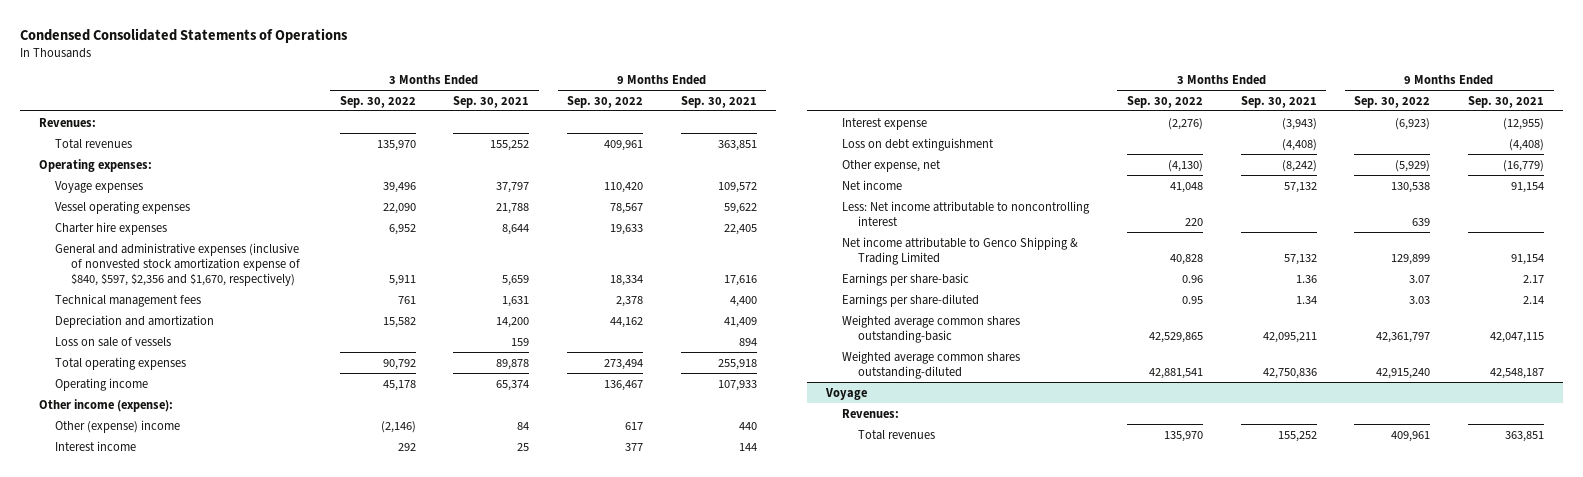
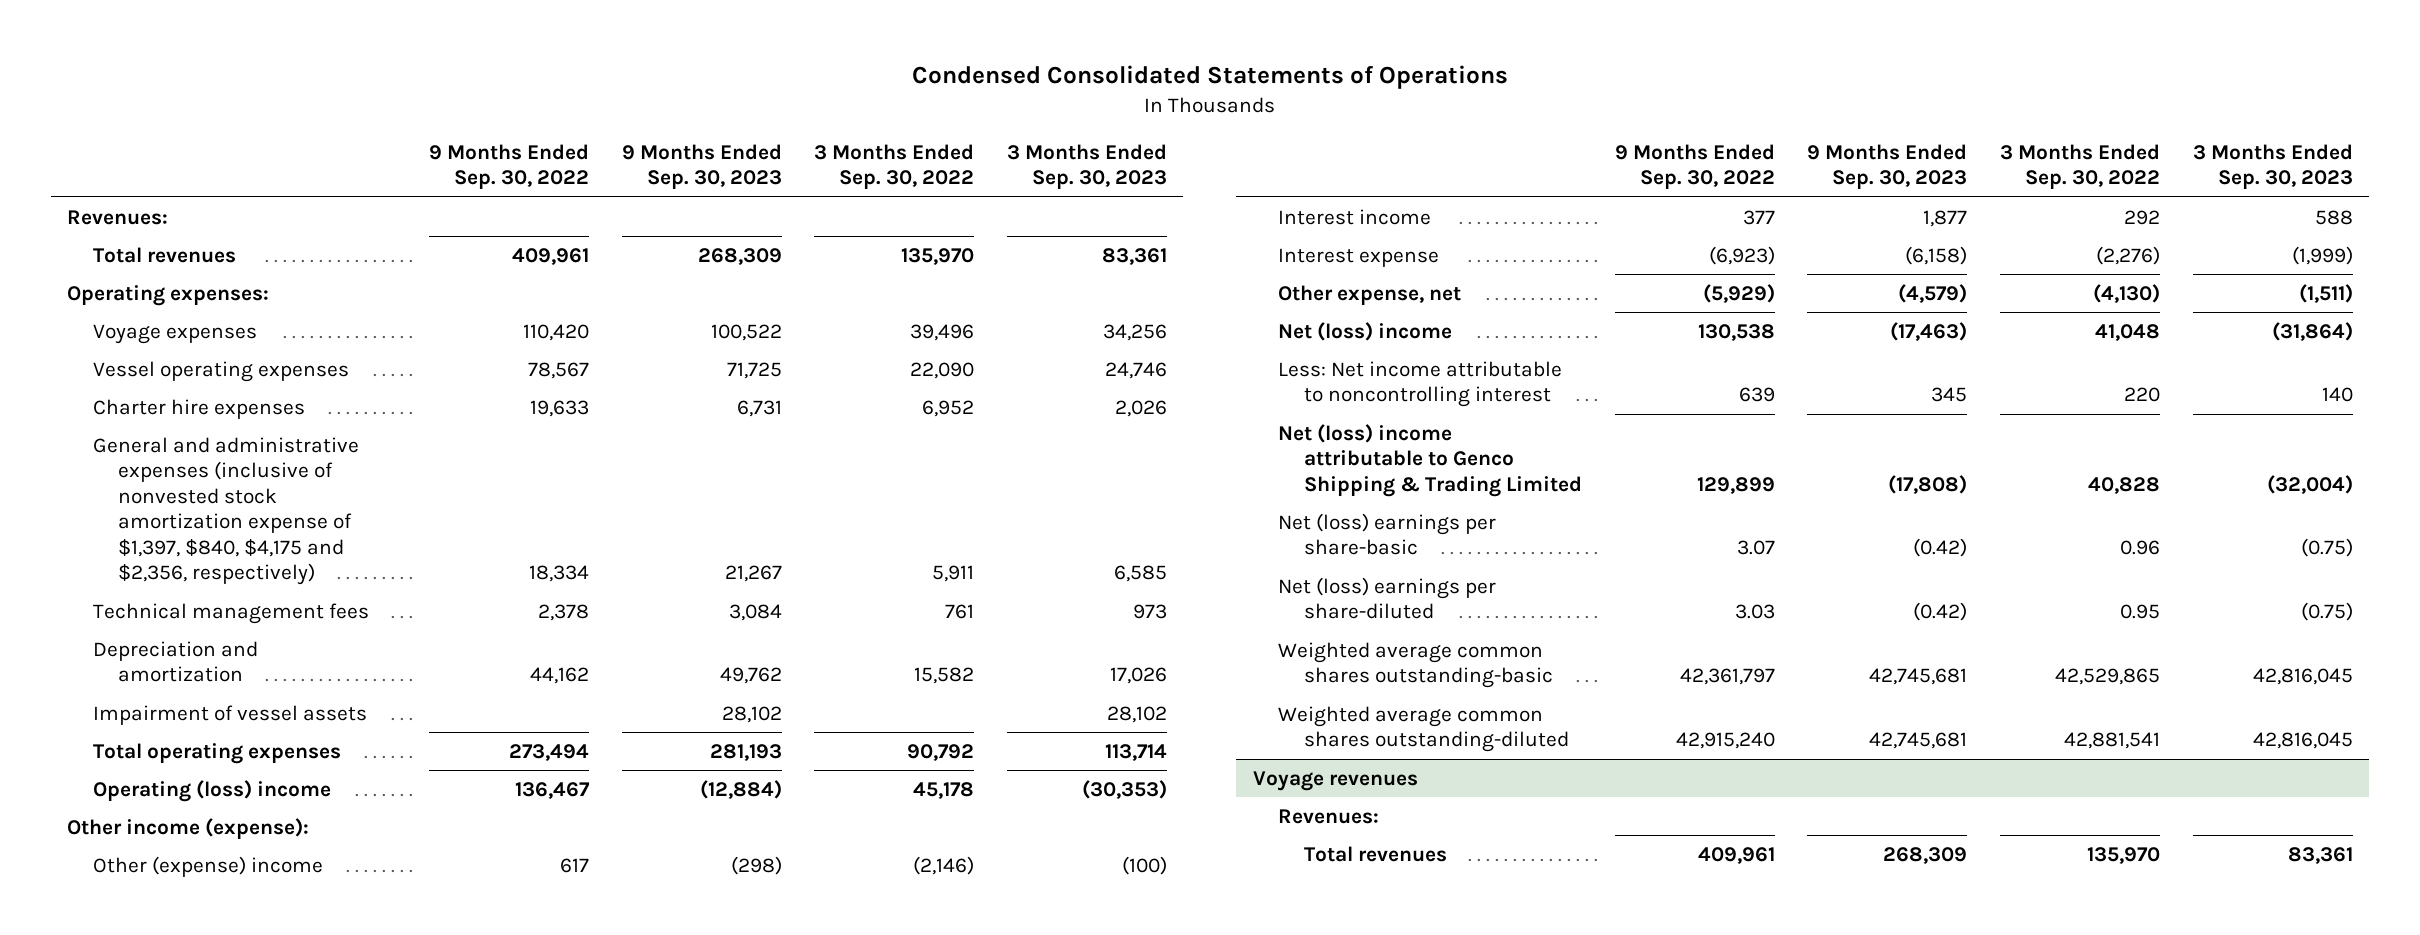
- | 3 Months Ended Sep. 30, 2022 | 3 Months Ended Sep. 30, 2021 | 9 Months Ended Sep. 30, 2022 | 9 Months Ended Sep. 30, 2021
+ | 9 Months Ended Sep. 30, 2022 | 9 Months Ended Sep. 30, 2023 | 3 Months Ended Sep. 30, 2022 | 3 Months Ended Sep. 30, 2023
- General and administrative expenses (inclusive of nonvested stock amortization expense of $840, $597, $2,356 and $1,670, respectively) | 5,911 | 5,659 | 18,334 | 17,616
+ General and administrative expenses (inclusive of nonvested stock amortization expense of $1,397, $840, $4,175 and $2,356, respectively) | 18,334 | 21,267 | 5,911 | 6,585
- Loss on sale of vessels | | 159 | | 894
+ Impairment of vessel assets | | 28,102 | | 28,102
- Operating income | 45,178 | 65,374 | 136,467 | 107,933
+ Operating (loss) income | 136,467 | (12,884) | 45,178 | (30,353)
- Loss on debt extinguishment | | (4,408) | | (4,408)
- Net income | 41,048 | 57,132 | 130,538 | 91,154
+ Net (loss) income | 130,538 | (17,463) | 41,048 | (31,864)
- Net income attributable to Genco Shipping & Trading Limited | 40,828 | 57,132 | 129,899 | 91,154
- Earnings per share-basic | 0.96 | 1.36 | 3.07 | 2.17
- Earnings per share-diluted | 0.95 | 1.34 | 3.03 | 2.14
+ Net (loss) income attributable to Genco Shipping & Trading Limited | 129,899 | (17,808) | 40,828 | (32,004)
+ Net (loss) earnings per share-basic | 3.07 | (0.42) | 0.96 | (0.75)
+ Net (loss) earnings per share-diluted | 3.03 | (0.42) | 0.95 | (0.75)
- Voyage
+ Voyage revenues

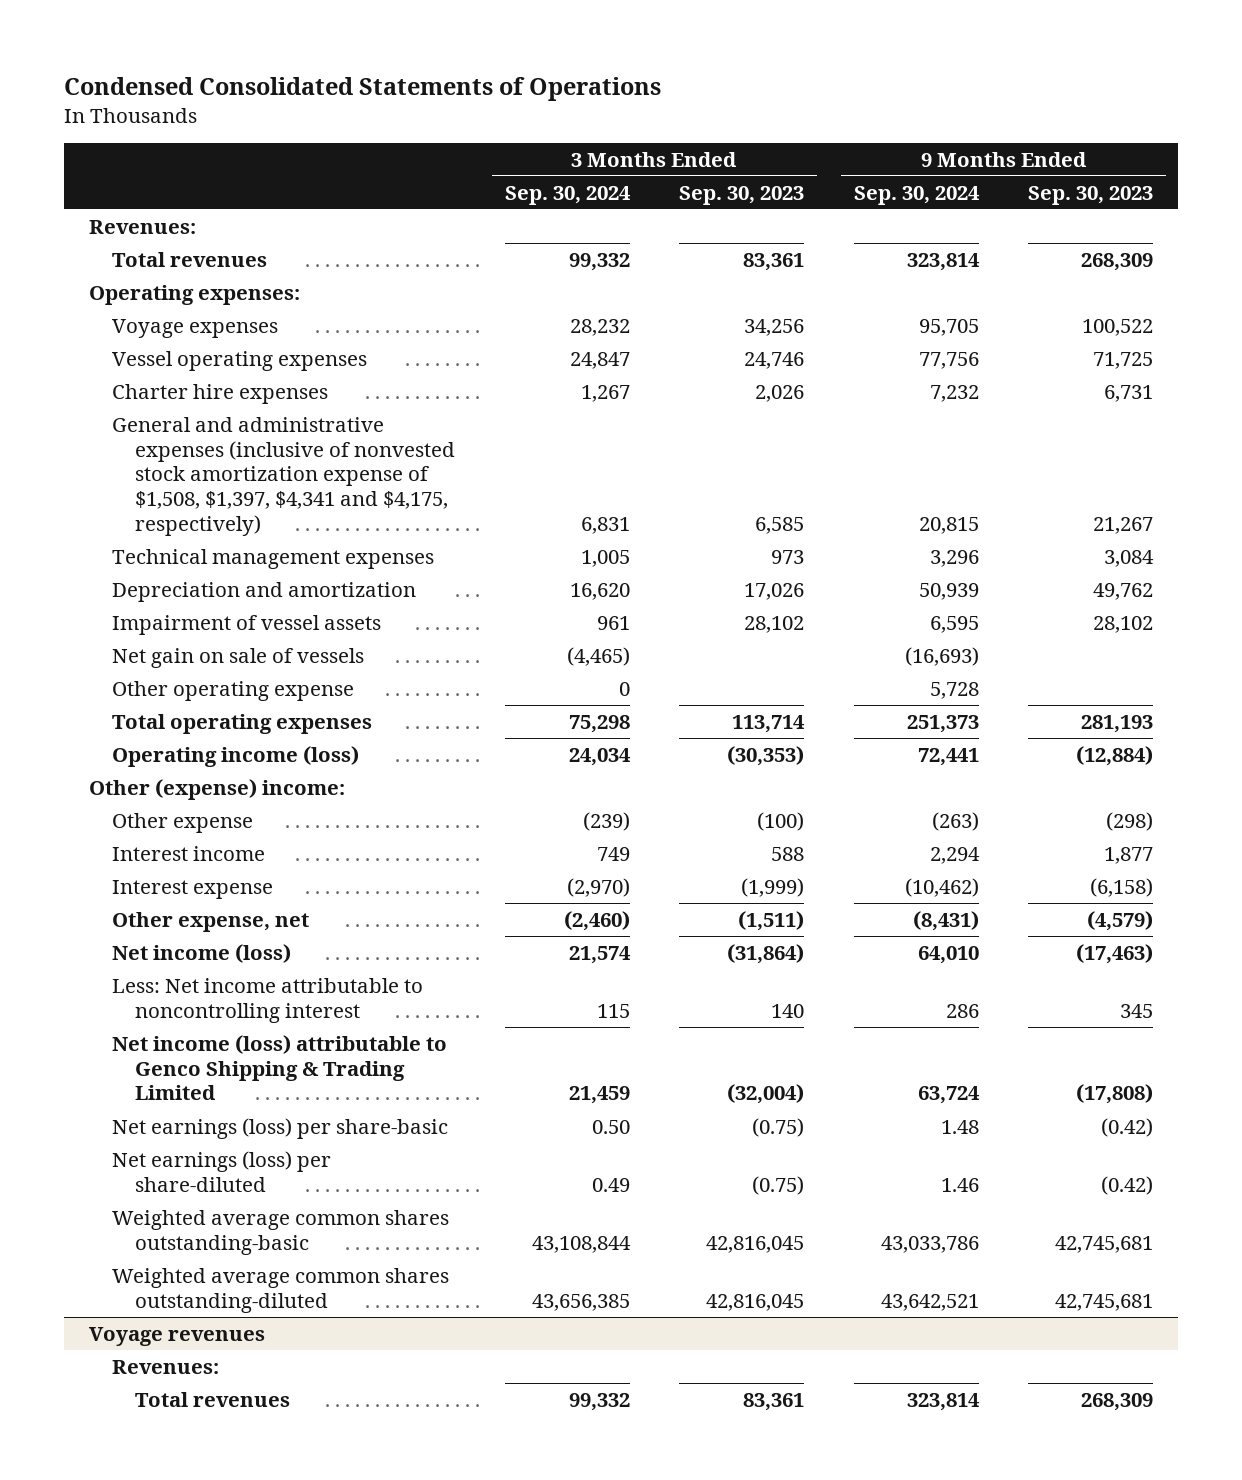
- | 9 Months Ended Sep. 30, 2022 | 9 Months Ended Sep. 30, 2023 | 3 Months Ended Sep. 30, 2022 | 3 Months Ended Sep. 30, 2023
+ | 3 Months Ended Sep. 30, 2024 | 3 Months Ended Sep. 30, 2023 | 9 Months Ended Sep. 30, 2024 | 9 Months Ended Sep. 30, 2023
- General and administrative expenses (inclusive of nonvested stock amortization expense of $1,397, $840, $4,175 and $2,356, respectively) | 18,334 | 21,267 | 5,911 | 6,585
- Technical management fees | 2,378 | 3,084 | 761 | 973
+ General and administrative expenses (inclusive of nonvested stock amortization expense of $1,508, $1,397, $4,341 and $4,175, respectively) | 6,831 | 6,585 | 20,815 | 21,267
+ Technical management expenses | 1,005 | 973 | 3,296 | 3,084
+ Net gain on sale of vessels | (4,465) | | (16,693) |
+ Other operating expense | 0 | | 5,728 |
- Operating (loss) income | 136,467 | (12,884) | 45,178 | (30,353)
- Other income (expense):
- Other (expense) income | 617 | (298) | (2,146) | (100)
+ Operating income (loss) | 24,034 | (30,353) | 72,441 | (12,884)
+ Other (expense) income:
+ Other expense | (239) | (100) | (263) | (298)
- Net (loss) income | 130,538 | (17,463) | 41,048 | (31,864)
+ Net income (loss) | 21,574 | (31,864) | 64,010 | (17,463)
- Net (loss) income attributable to Genco Shipping & Trading Limited | 129,899 | (17,808) | 40,828 | (32,004)
- Net (loss) earnings per share-basic | 3.07 | (0.42) | 0.96 | (0.75)
- Net (loss) earnings per share-diluted | 3.03 | (0.42) | 0.95 | (0.75)
+ Net income (loss) attributable to Genco Shipping & Trading Limited | 21,459 | (32,004) | 63,724 | (17,808)
+ Net earnings (loss) per share-basic | 0.50 | (0.75) | 1.48 | (0.42)
+ Net earnings (loss) per share-diluted | 0.49 | (0.75) | 1.46 | (0.42)

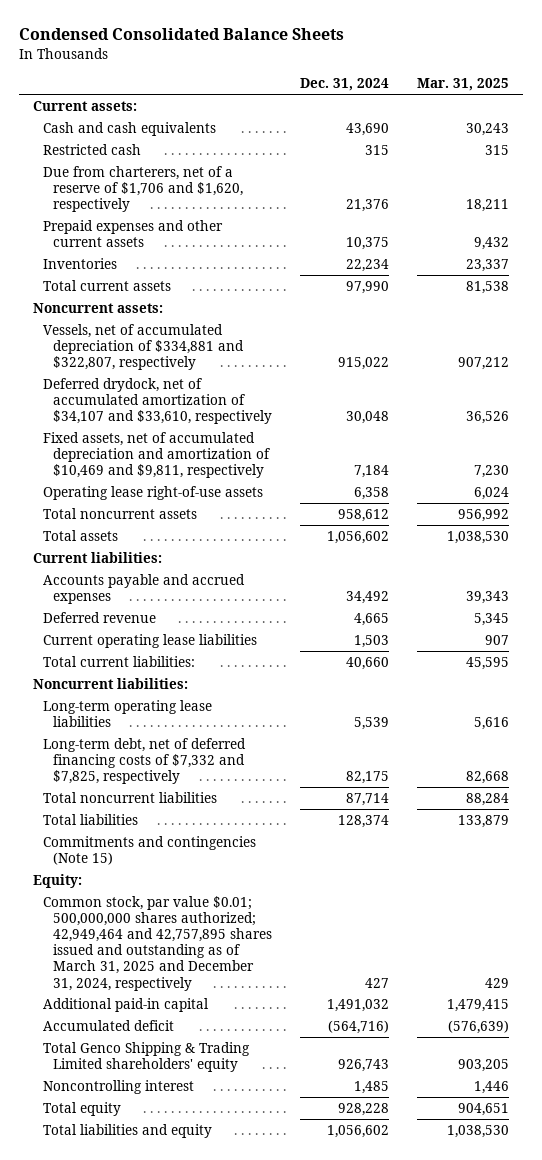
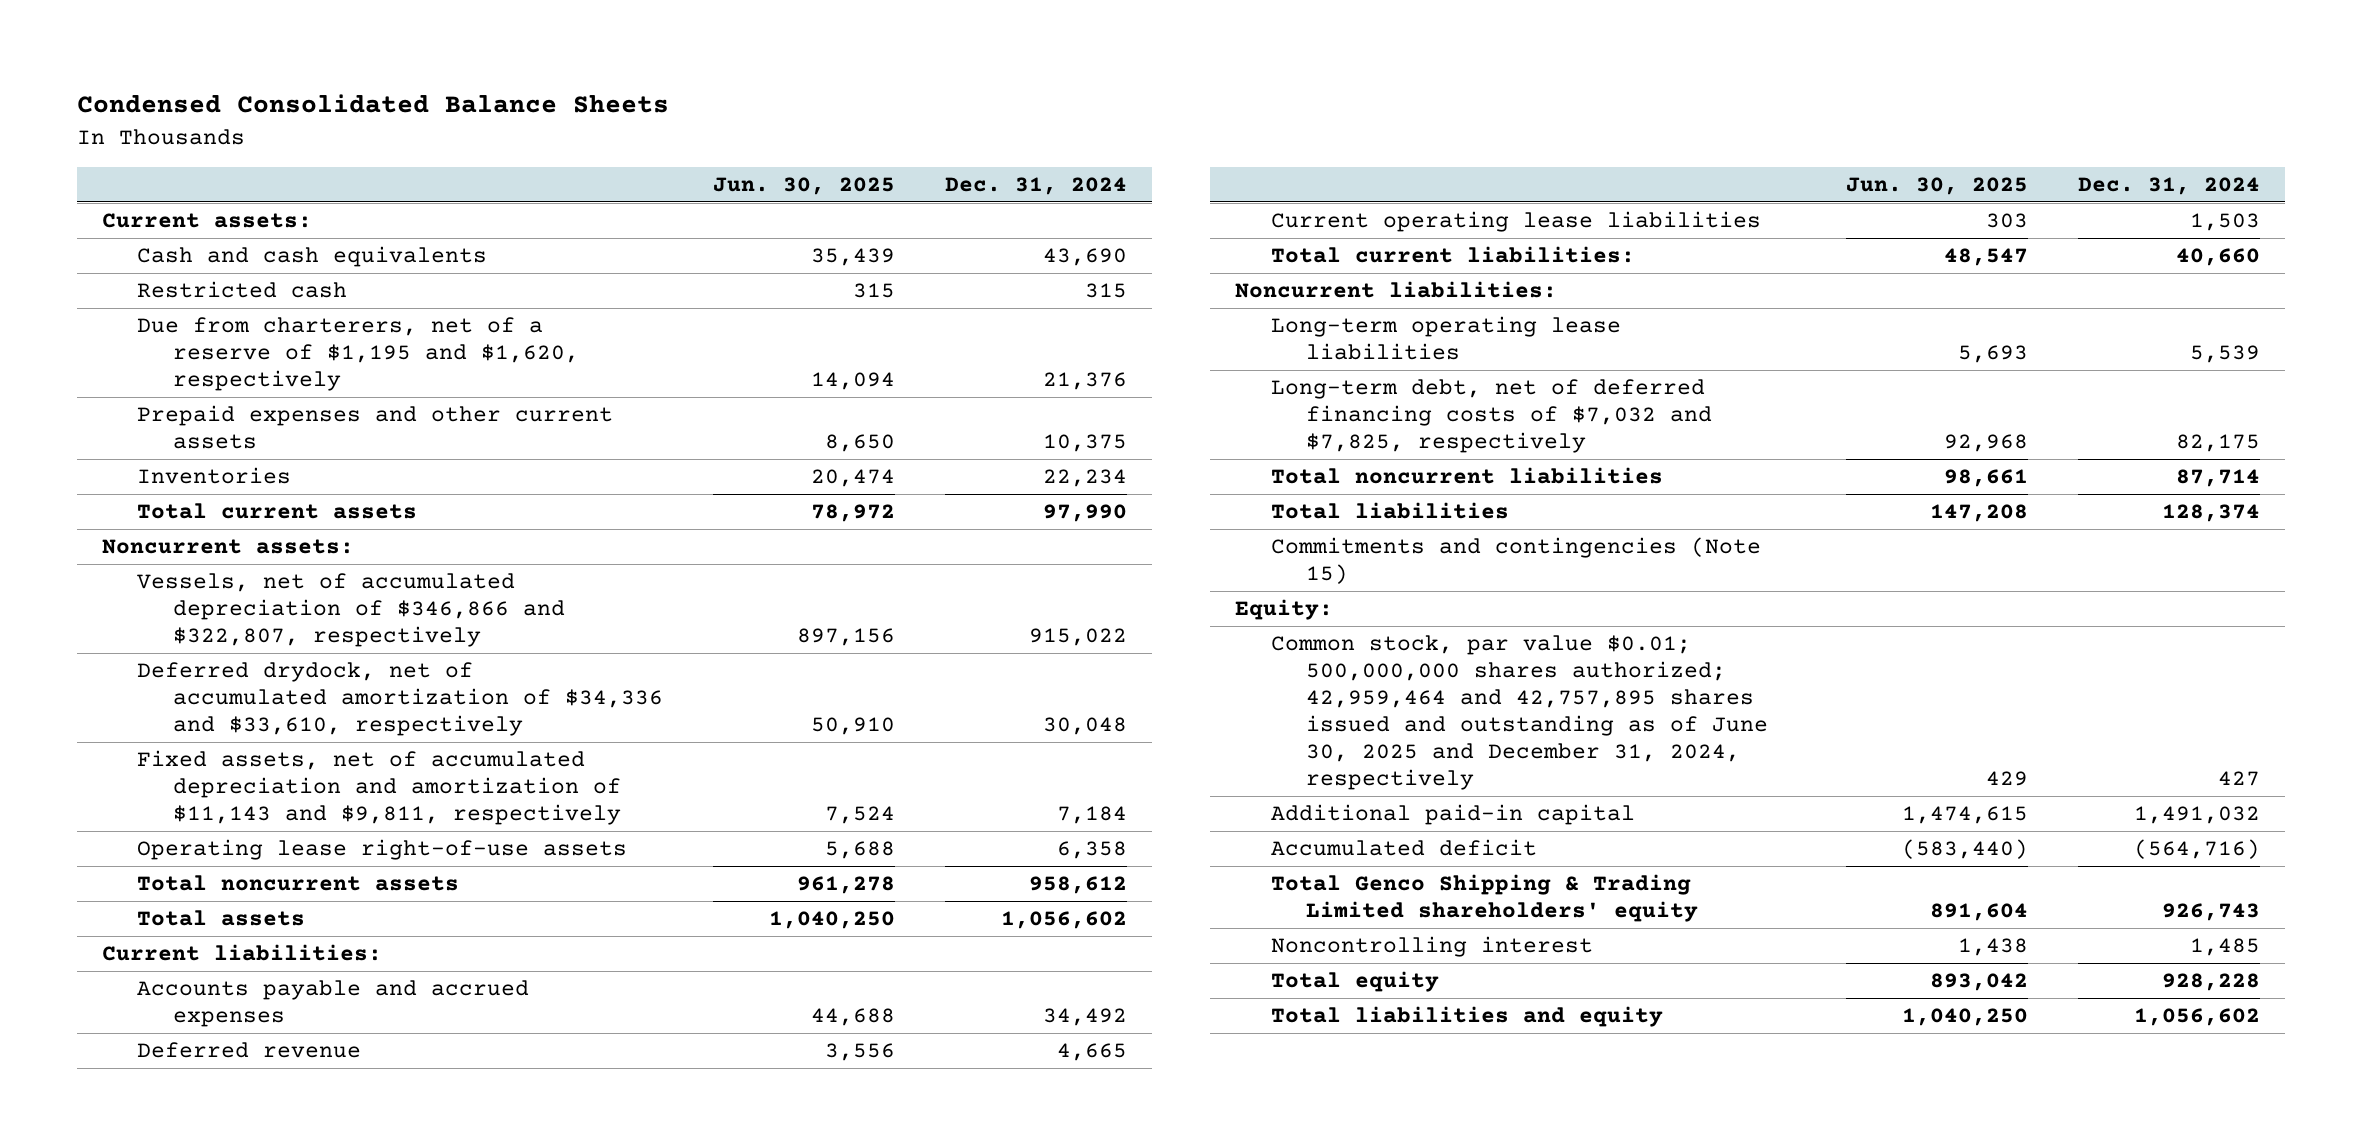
- | Dec. 31, 2024 | Mar. 31, 2025
+ | Jun. 30, 2025 | Dec. 31, 2024
- Due from charterers, net of a reserve of $1,706 and $1,620, respectively | 21,376 | 18,211
+ Due from charterers, net of a reserve of $1,195 and $1,620, respectively | 14,094 | 21,376
- Vessels, net of accumulated depreciation of $334,881 and $322,807, respectively | 915,022 | 907,212
- Deferred drydock, net of accumulated amortization of $34,107 and $33,610, respectively | 30,048 | 36,526
- Fixed assets, net of accumulated depreciation and amortization of $10,469 and $9,811, respectively | 7,184 | 7,230
+ Vessels, net of accumulated depreciation of $346,866 and $322,807, respectively | 897,156 | 915,022
+ Deferred drydock, net of accumulated amortization of $34,336 and $33,610, respectively | 50,910 | 30,048
+ Fixed assets, net of accumulated depreciation and amortization of $11,143 and $9,811, respectively | 7,524 | 7,184
- Long-term debt, net of deferred financing costs of $7,332 and $7,825, respectively | 82,175 | 82,668
+ Long-term debt, net of deferred financing costs of $7,032 and $7,825, respectively | 92,968 | 82,175
- Common stock, par value $0.01; 500,000,000 shares authorized; 42,949,464 and 42,757,895 shares issued and outstanding as of March 31, 2025 and December 31, 2024, respectively | 427 | 429
+ Common stock, par value $0.01; 500,000,000 shares authorized; 42,959,464 and 42,757,895 shares issued and outstanding as of June 30, 2025 and December 31, 2024, respectively | 429 | 427

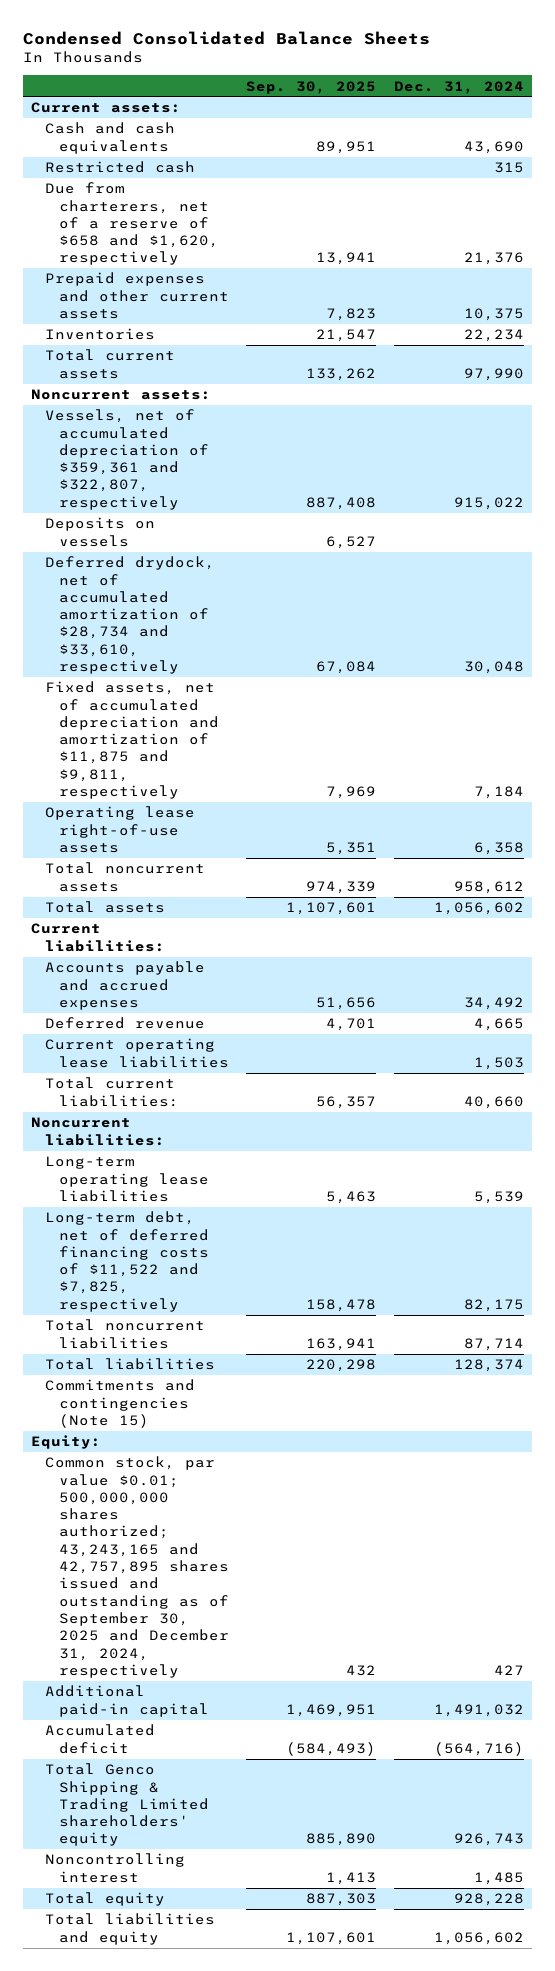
- | Jun. 30, 2025 | Dec. 31, 2024
+ | Sep. 30, 2025 | Dec. 31, 2024
- Due from charterers, net of a reserve of $1,195 and $1,620, respectively | 14,094 | 21,376
+ Due from charterers, net of a reserve of $658 and $1,620, respectively | 13,941 | 21,376
- Vessels, net of accumulated depreciation of $346,866 and $322,807, respectively | 897,156 | 915,022
- Deferred drydock, net of accumulated amortization of $34,336 and $33,610, respectively | 50,910 | 30,048
- Fixed assets, net of accumulated depreciation and amortization of $11,143 and $9,811, respectively | 7,524 | 7,184
+ Vessels, net of accumulated depreciation of $359,361 and $322,807, respectively | 887,408 | 915,022
+ Deposits on vessels | 6,527 |
+ Deferred drydock, net of accumulated amortization of $28,734 and $33,610, respectively | 67,084 | 30,048
+ Fixed assets, net of accumulated depreciation and amortization of $11,875 and $9,811, respectively | 7,969 | 7,184
- Long-term debt, net of deferred financing costs of $7,032 and $7,825, respectively | 92,968 | 82,175
+ Long-term debt, net of deferred financing costs of $11,522 and $7,825, respectively | 158,478 | 82,175
- Common stock, par value $0.01; 500,000,000 shares authorized; 42,959,464 and 42,757,895 shares issued and outstanding as of June 30, 2025 and December 31, 2024, respectively | 429 | 427
+ Common stock, par value $0.01; 500,000,000 shares authorized; 43,243,165 and 42,757,895 shares issued and outstanding as of September 30, 2025 and December 31, 2024, respectively | 432 | 427

